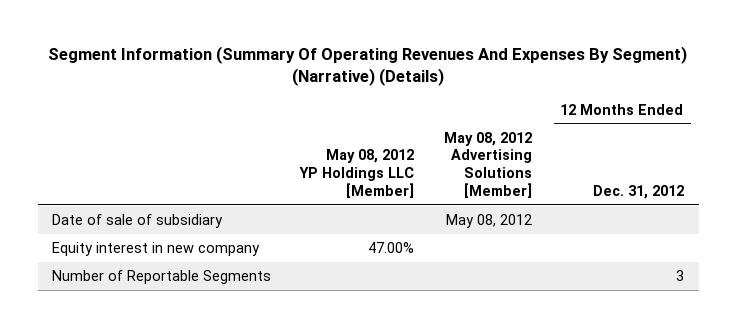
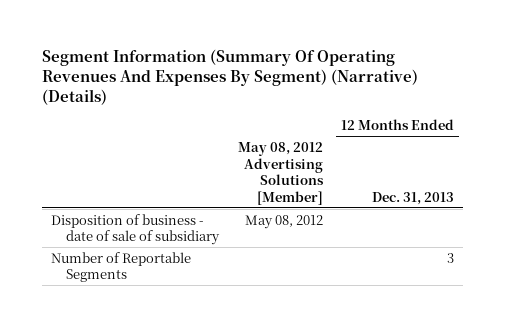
- | May 08, 2012 YP Holdings LLC [Member] | May 08, 2012 Advertising Solutions [Member] | 12 Months Ended Dec. 31, 2012
+ | May 08, 2012 Advertising Solutions [Member] | 12 Months Ended Dec. 31, 2013
- Date of sale of subsidiary | | May 08, 2012 |
- Equity interest in new company | 47.00% | |
+ Disposition of business - date of sale of subsidiary | May 08, 2012 |

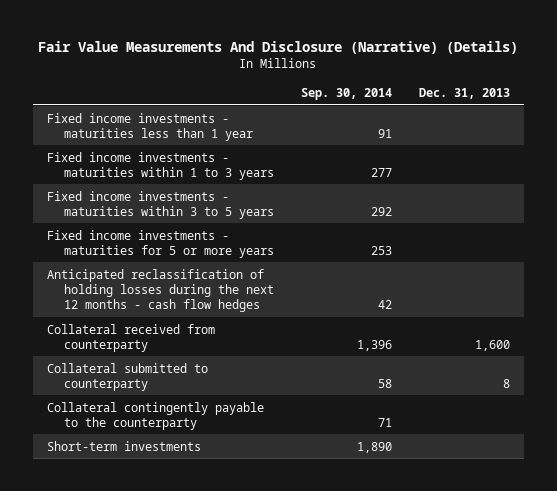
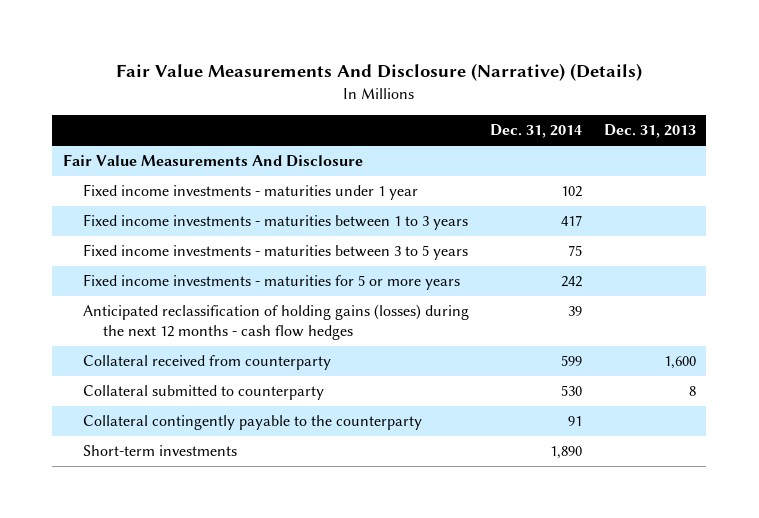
- | Sep. 30, 2014 | Dec. 31, 2013
+ | Dec. 31, 2014 | Dec. 31, 2013
- Fixed income investments - maturities less than 1 year | 91 |
- Fixed income investments - maturities within 1 to 3 years | 277 |
- Fixed income investments - maturities within 3 to 5 years | 292 |
+ Fair Value Measurements And Disclosure
+ Fixed income investments - maturities under 1 year | 102 |
+ Fixed income investments - maturities between 1 to 3 years | 417 |
+ Fixed income investments - maturities between 3 to 5 years | 75 |
- Anticipated reclassification of holding losses during the next 12 months - cash flow hedges | 42 |
+ Anticipated reclassification of holding gains (losses) during the next 12 months - cash flow hedges | 39 |

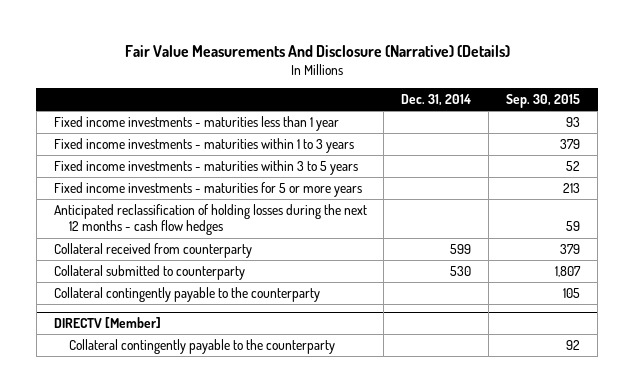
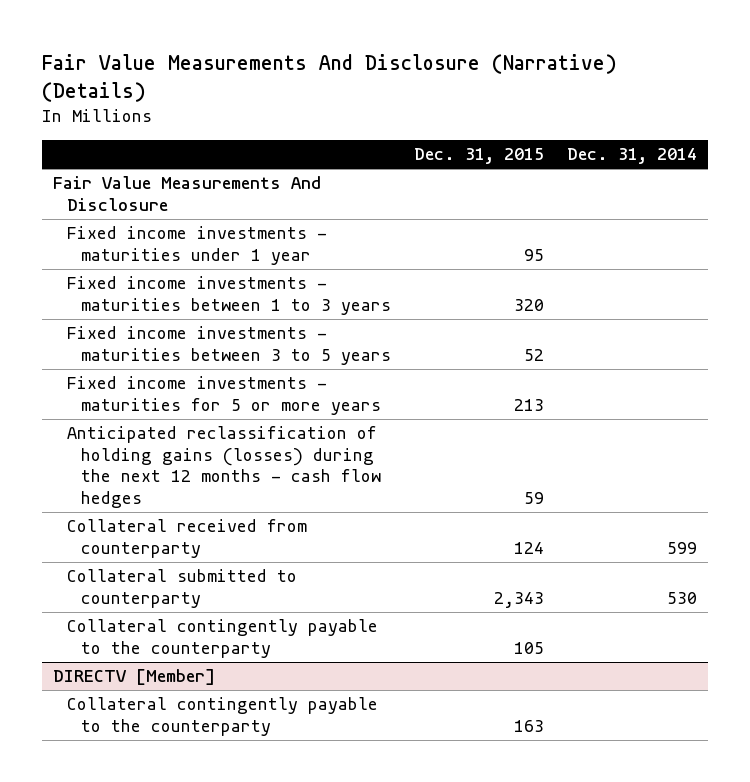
- | Dec. 31, 2014 | Sep. 30, 2015
+ | Dec. 31, 2015 | Dec. 31, 2014
- Fixed income investments - maturities less than 1 year | | 93
- Fixed income investments - maturities within 1 to 3 years | | 379
- Fixed income investments - maturities within 3 to 5 years | | 52
+ Fair Value Measurements And Disclosure
+ Fixed income investments - maturities under 1 year | 95 |
+ Fixed income investments - maturities between 1 to 3 years | 320 |
+ Fixed income investments - maturities between 3 to 5 years | 52 |
- Anticipated reclassification of holding losses during the next 12 months - cash flow hedges | | 59
+ Anticipated reclassification of holding gains (losses) during the next 12 months - cash flow hedges | 59 |

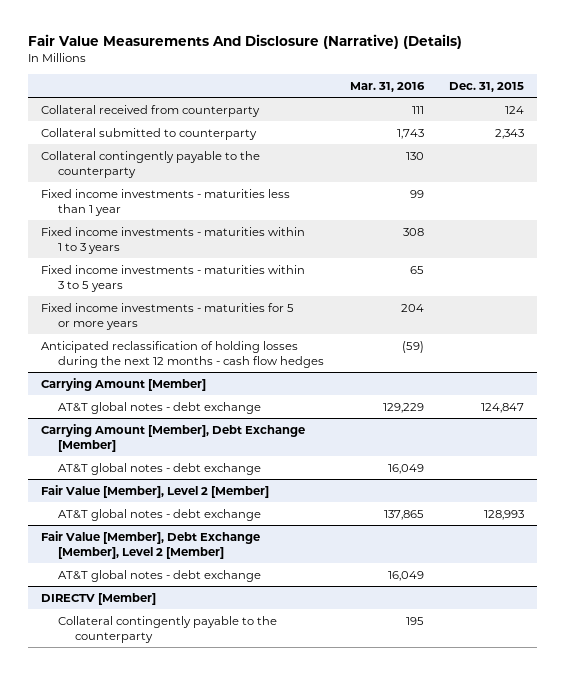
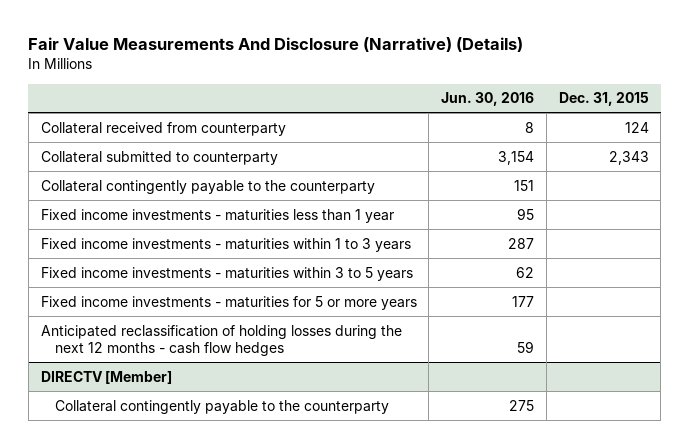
- | Mar. 31, 2016 | Dec. 31, 2015
+ | Jun. 30, 2016 | Dec. 31, 2015
- Carrying Amount [Member]
- AT&T global notes - debt exchange | 129,229 | 124,847
- Carrying Amount [Member], Debt Exchange [Member]
- AT&T global notes - debt exchange | 16,049 |
- Fair Value [Member], Level 2 [Member]
- AT&T global notes - debt exchange | 137,865 | 128,993
- Fair Value [Member], Debt Exchange [Member], Level 2 [Member]
- AT&T global notes - debt exchange | 16,049 |

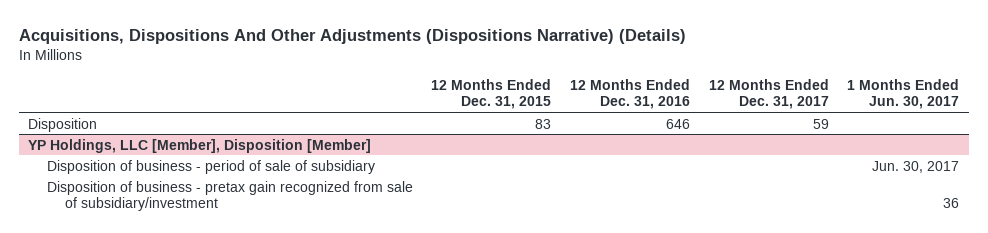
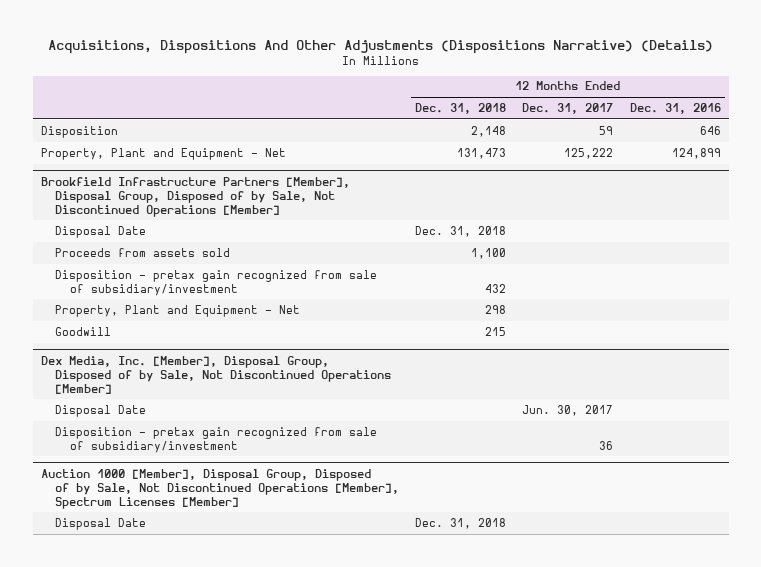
- | 12 Months Ended Dec. 31, 2015 | 12 Months Ended Dec. 31, 2016 | 12 Months Ended Dec. 31, 2017 | 1 Months Ended Jun. 30, 2017
+ | 12 Months Ended Dec. 31, 2018 | 12 Months Ended Dec. 31, 2017 | 12 Months Ended Dec. 31, 2016
- YP Holdings, LLC [Member], Disposition [Member]
- Disposition of business - period of sale of subsidiary | | | | Jun. 30, 2017
- Disposition of business - pretax gain recognized from sale of subsidiary/investment | | | | 36
+ Property, Plant and Equipment - Net | 131,473 | 125,222 | 124,899
+ Brookfield Infrastructure Partners [Member], Disposal Group, Disposed of by Sale, Not Discontinued Operations [Member]
+ Disposal Date | Dec. 31, 2018 | |
+ Proceeds from assets sold | 1,100 | |
+ Disposition - pretax gain recognized from sale of subsidiary/investment | 432 | |
+ Property, Plant and Equipment - Net | 298 | |
+ Goodwill | 215 | |
+ Dex Media, Inc. [Member], Disposal Group, Disposed of by Sale, Not Discontinued Operations [Member]
+ Disposal Date | | Jun. 30, 2017 |
+ Disposition - pretax gain recognized from sale of subsidiary/investment | | 36 |
+ Auction 1000 [Member], Disposal Group, Disposed of by Sale, Not Discontinued Operations [Member], Spectrum Licenses [Member]
+ Disposal Date | Dec. 31, 2018 | |

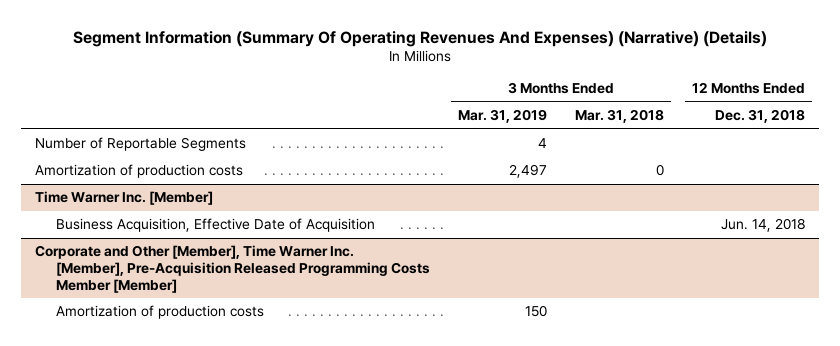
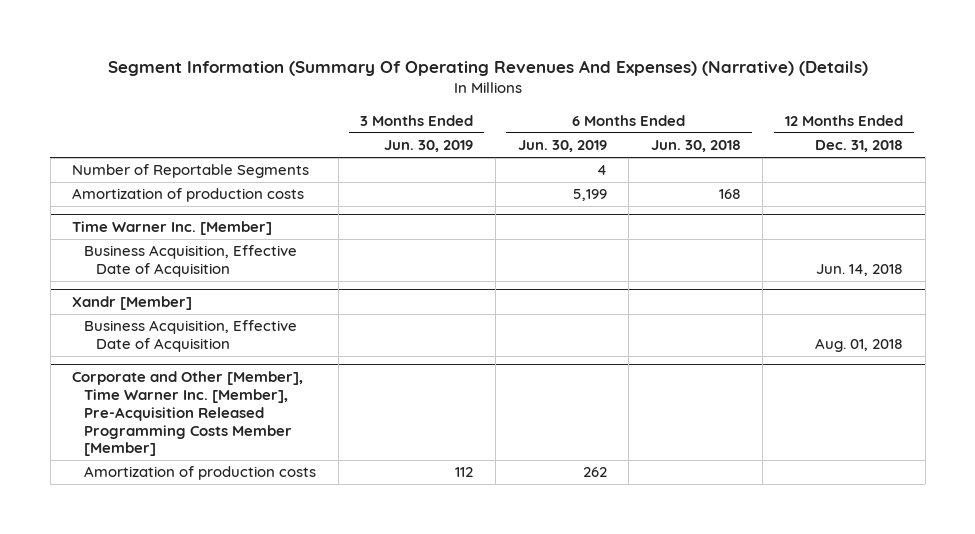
- | 3 Months Ended Mar. 31, 2019 | 3 Months Ended Mar. 31, 2018 | 12 Months Ended Dec. 31, 2018
+ | 3 Months Ended Jun. 30, 2019 | 6 Months Ended Jun. 30, 2019 | 6 Months Ended Jun. 30, 2018 | 12 Months Ended Dec. 31, 2018
+ Xandr [Member]
+ Business Acquisition, Effective Date of Acquisition | | | | Aug. 01, 2018

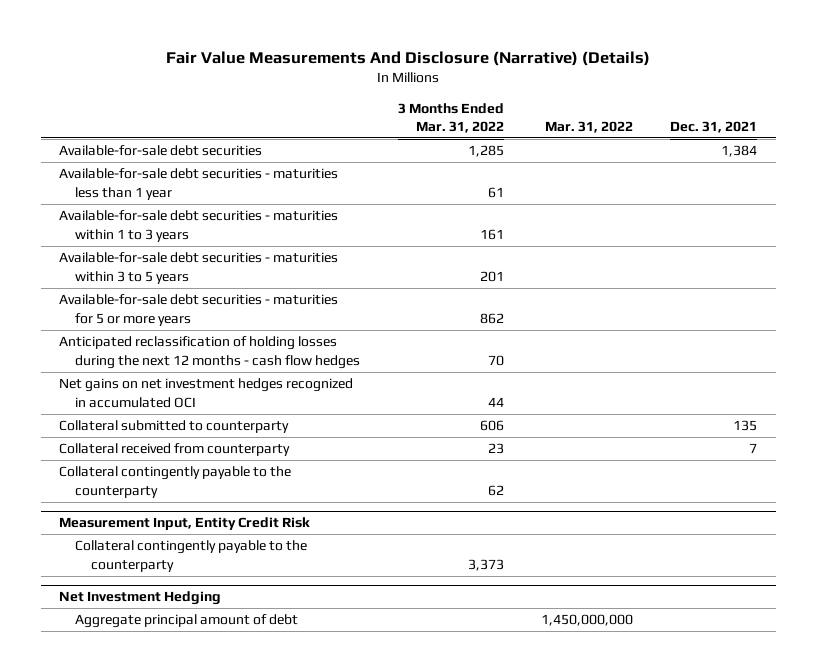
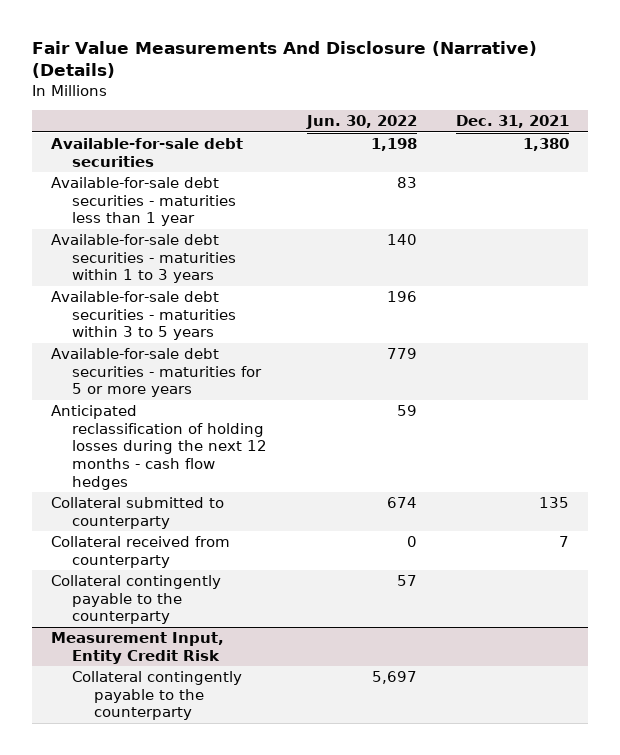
- | 3 Months Ended Mar. 31, 2022 | Mar. 31, 2022 | Dec. 31, 2021
+ | Jun. 30, 2022 | Dec. 31, 2021
- Available-for-sale debt securities | 1,285 | | 1,384
+ Available-for-sale debt securities | 1,198 | 1,380
- Net gains on net investment hedges recognized in accumulated OCI | 44 | |
- Net Investment Hedging
- Aggregate principal amount of debt | | 1,450,000,000 |

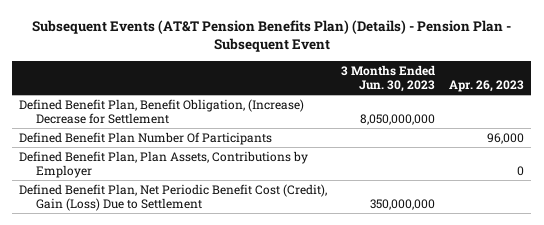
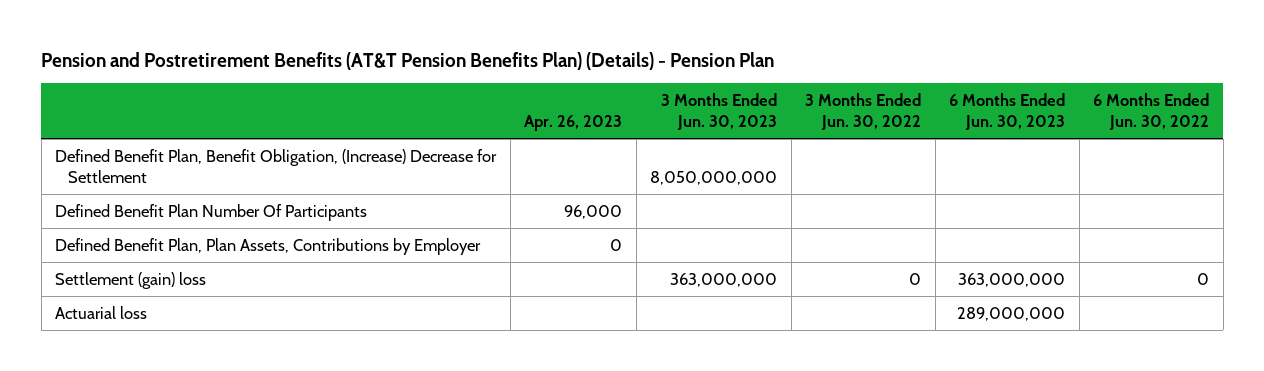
- Subsequent Events (AT&T Pension Benefits Plan) (Details) - Pension Plan - Subsequent Event
+ Pension and Postretirement Benefits (AT&T Pension Benefits Plan) (Details) - Pension Plan
- | 3 Months Ended Jun. 30, 2023 | Apr. 26, 2023
+ | Apr. 26, 2023 | 3 Months Ended Jun. 30, 2023 | 3 Months Ended Jun. 30, 2022 | 6 Months Ended Jun. 30, 2023 | 6 Months Ended Jun. 30, 2022
- Defined Benefit Plan, Net Periodic Benefit Cost (Credit), Gain (Loss) Due to Settlement | 350,000,000 |
+ Settlement (gain) loss | | 363,000,000 | 0 | 363,000,000 | 0
+ Actuarial loss | | | | 289,000,000 |

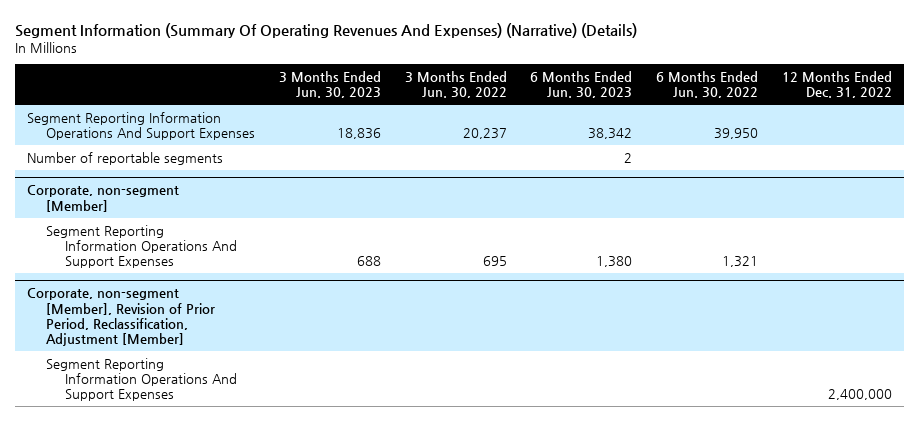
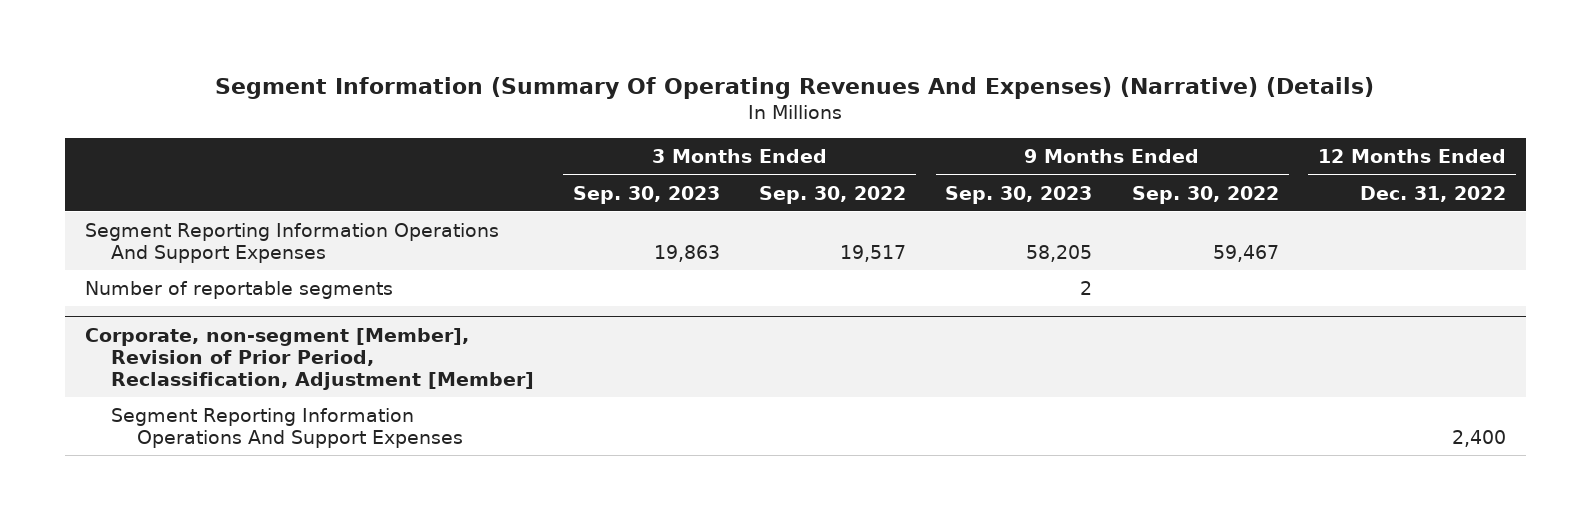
- | 3 Months Ended Jun. 30, 2023 | 3 Months Ended Jun. 30, 2022 | 6 Months Ended Jun. 30, 2023 | 6 Months Ended Jun. 30, 2022 | 12 Months Ended Dec. 31, 2022
+ | 3 Months Ended Sep. 30, 2023 | 3 Months Ended Sep. 30, 2022 | 9 Months Ended Sep. 30, 2023 | 9 Months Ended Sep. 30, 2022 | 12 Months Ended Dec. 31, 2022
- Corporate, non-segment [Member]
- Segment Reporting Information Operations And Support Expenses | 688 | 695 | 1,380 | 1,321 |
@ Corporate, non-segment [Member], Revision of Prior Period, Reclassification, Adjustment [Member]
- Segment Reporting Information Operations And Support Expenses | | | | | 2,400,000
+ Segment Reporting Information Operations And Support Expenses | | | | | 2,400

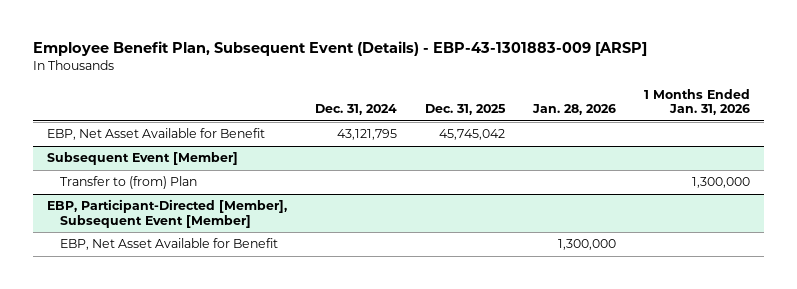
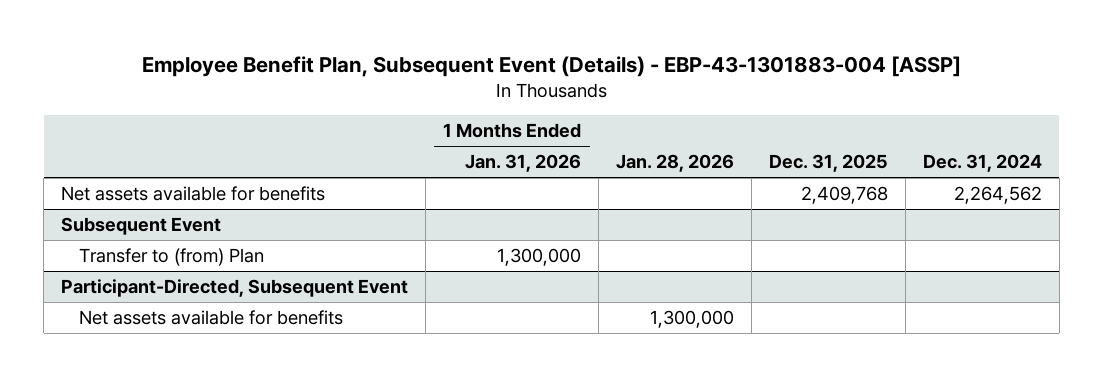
- Employee Benefit Plan, Subsequent Event (Details) - EBP-43-1301883-009 [ARSP]
+ Employee Benefit Plan, Subsequent Event (Details) - EBP-43-1301883-004 [ASSP]
- | Dec. 31, 2024 | Dec. 31, 2025 | Jan. 28, 2026 | 1 Months Ended Jan. 31, 2026
+ | 1 Months Ended Jan. 31, 2026 | Jan. 28, 2026 | Dec. 31, 2025 | Dec. 31, 2024
- EBP, Net Asset Available for Benefit | 43,121,795 | 45,745,042 | |
- Subsequent Event [Member]
+ Net assets available for benefits | | | 2,409,768 | 2,264,562
+ Subsequent Event
- EBP, Participant-Directed [Member], Subsequent Event [Member]
- EBP, Net Asset Available for Benefit | | | 1,300,000 |
+ Participant-Directed, Subsequent Event
+ Net assets available for benefits | | 1,300,000 | |

